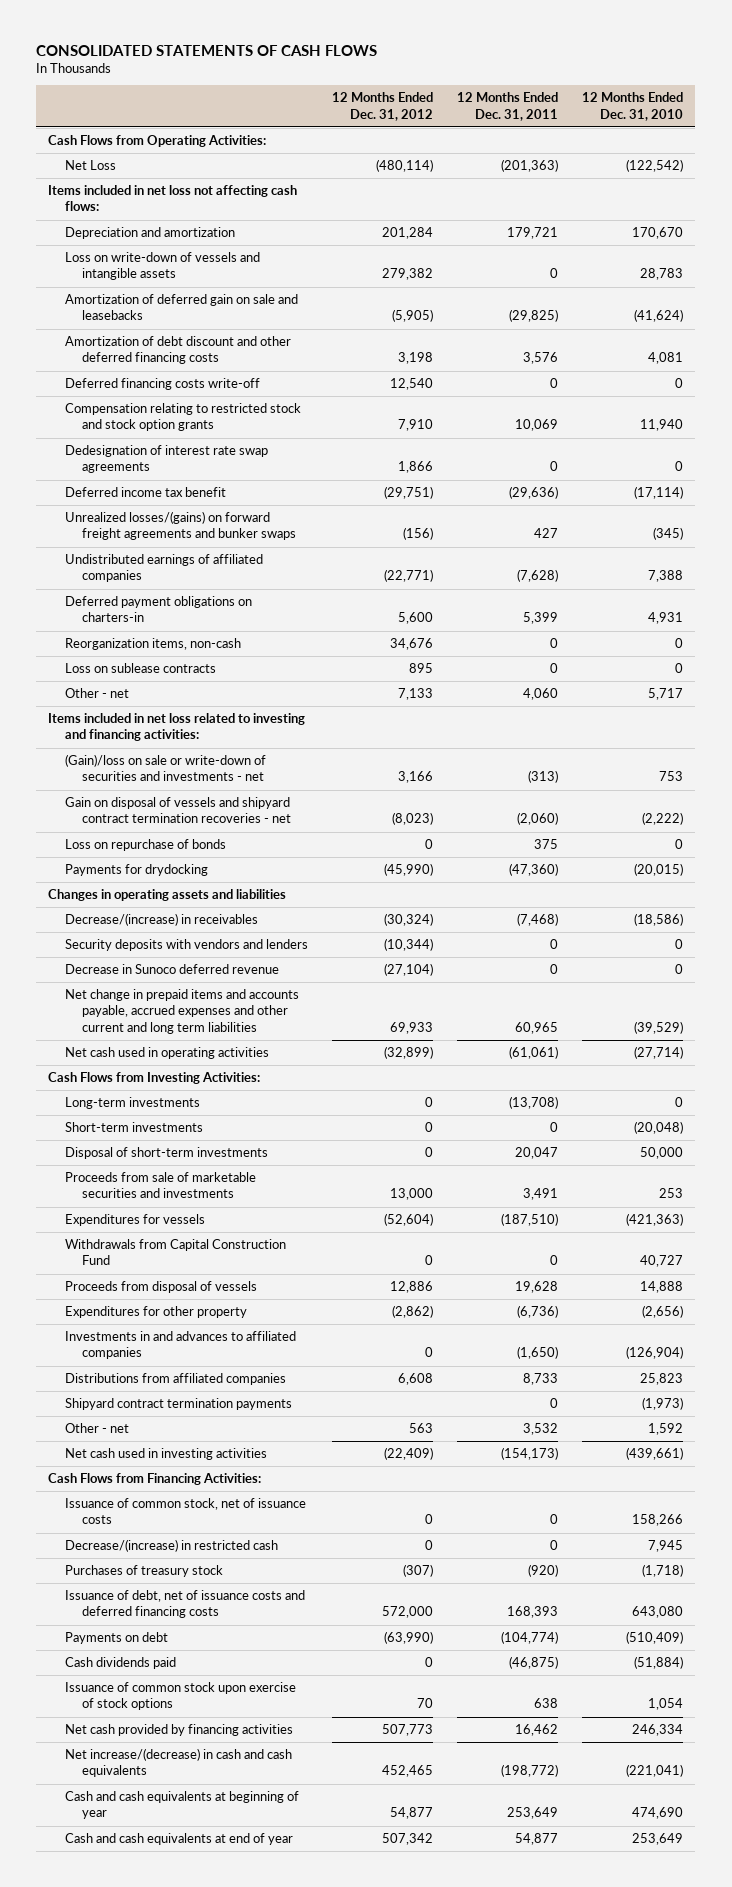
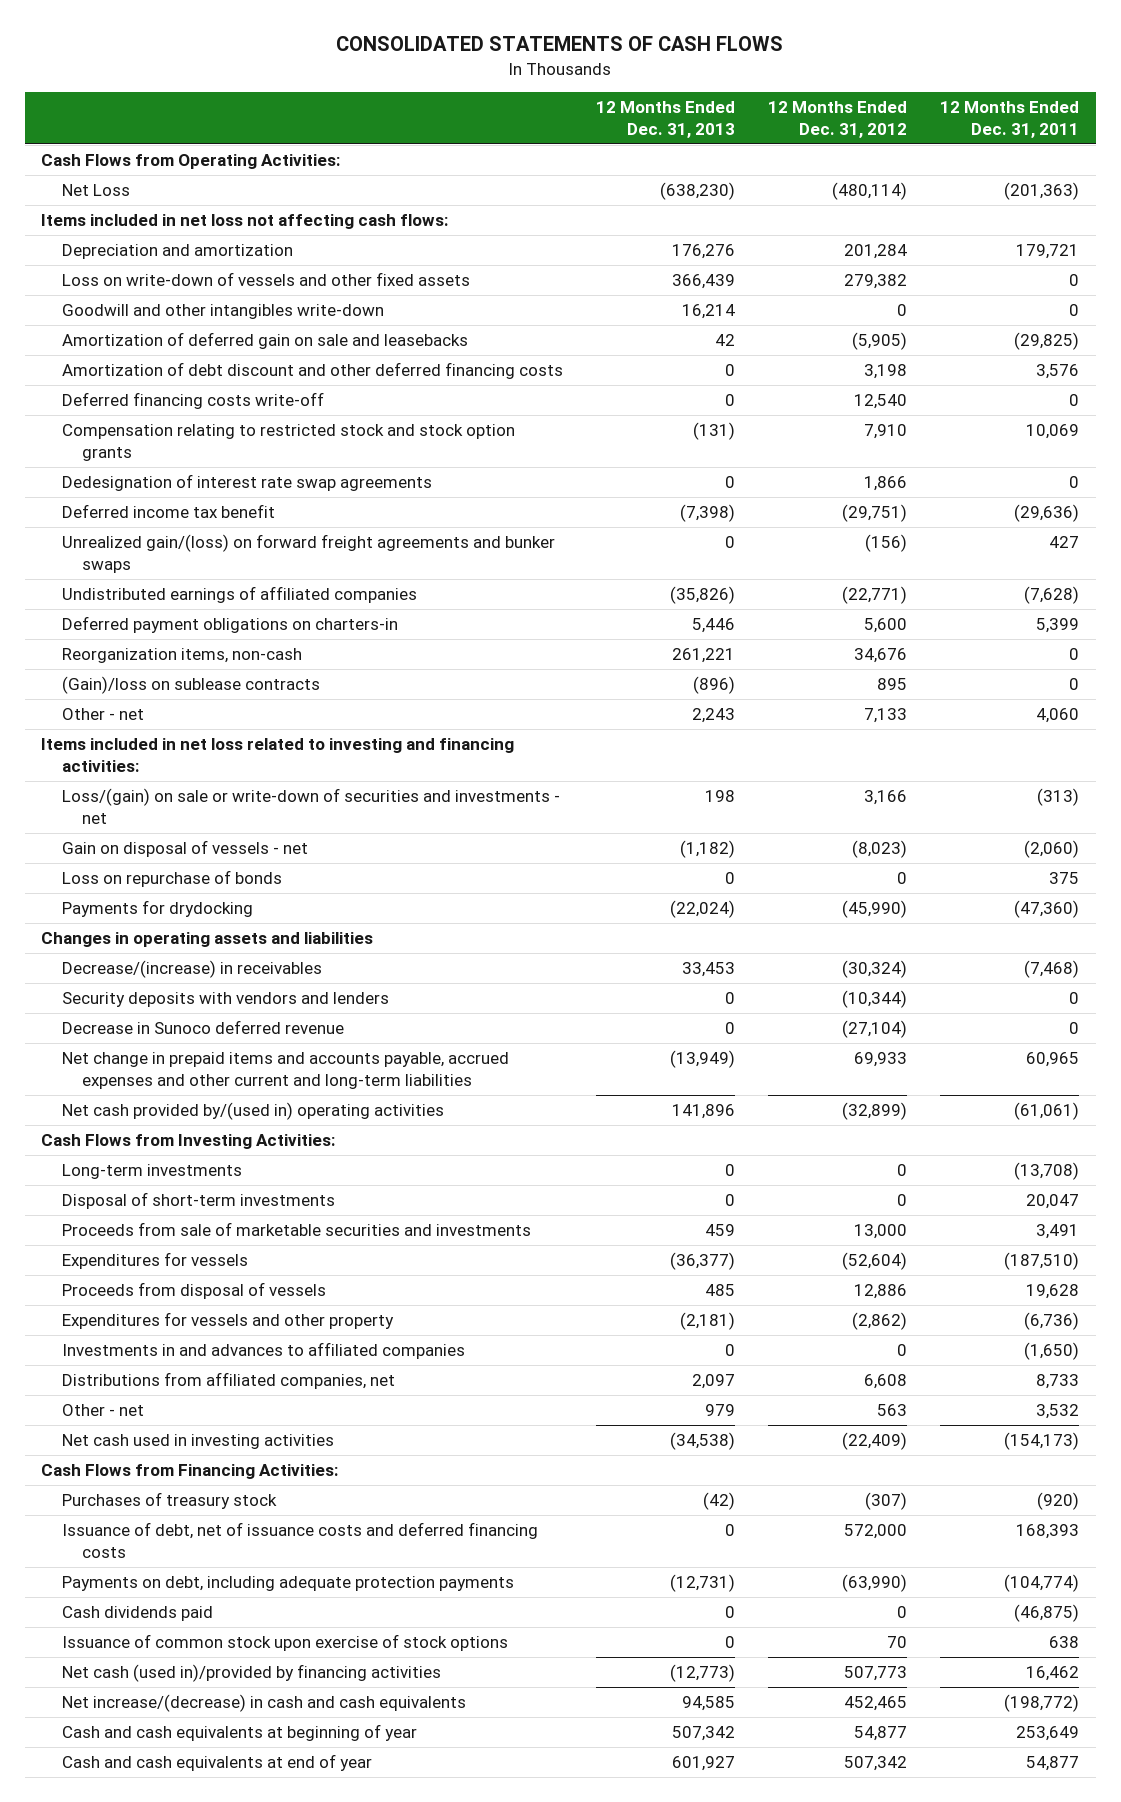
- | 12 Months Ended Dec. 31, 2012 | 12 Months Ended Dec. 31, 2011 | 12 Months Ended Dec. 31, 2010
+ | 12 Months Ended Dec. 31, 2013 | 12 Months Ended Dec. 31, 2012 | 12 Months Ended Dec. 31, 2011
- Loss on write-down of vessels and intangible assets | 279,382 | 0 | 28,783
+ Loss on write-down of vessels and other fixed assets | 366,439 | 279,382 | 0
+ Goodwill and other intangibles write-down | 16,214 | 0 | 0
- Unrealized losses/(gains) on forward freight agreements and bunker swaps | (156) | 427 | (345)
+ Unrealized gain/(loss) on forward freight agreements and bunker swaps | 0 | (156) | 427
- Loss on sublease contracts | 895 | 0 | 0
+ (Gain)/loss on sublease contracts | (896) | 895 | 0
- (Gain)/loss on sale or write-down of securities and investments - net | 3,166 | (313) | 753
- Gain on disposal of vessels and shipyard contract termination recoveries - net | (8,023) | (2,060) | (2,222)
+ Loss/(gain) on sale or write-down of securities and investments - net | 198 | 3,166 | (313)
+ Gain on disposal of vessels - net | (1,182) | (8,023) | (2,060)
- Net change in prepaid items and accounts payable, accrued expenses and other current and long term liabilities | 69,933 | 60,965 | (39,529)
- Net cash used in operating activities | (32,899) | (61,061) | (27,714)
+ Net change in prepaid items and accounts payable, accrued expenses and other current and long-term liabilities | (13,949) | 69,933 | 60,965
+ Net cash provided by/(used in) operating activities | 141,896 | (32,899) | (61,061)
- Short-term investments | 0 | 0 | (20,048)
- Withdrawals from Capital Construction Fund | 0 | 0 | 40,727
- Expenditures for other property | (2,862) | (6,736) | (2,656)
+ Expenditures for vessels and other property | (2,181) | (2,862) | (6,736)
- Distributions from affiliated companies | 6,608 | 8,733 | 25,823
- Shipyard contract termination payments | | 0 | (1,973)
+ Distributions from affiliated companies, net | 2,097 | 6,608 | 8,733
- Issuance of common stock, net of issuance costs | 0 | 0 | 158,266
- Decrease/(increase) in restricted cash | 0 | 0 | 7,945
- Payments on debt | (63,990) | (104,774) | (510,409)
+ Payments on debt, including adequate protection payments | (12,731) | (63,990) | (104,774)
- Net cash provided by financing activities | 507,773 | 16,462 | 246,334
+ Net cash (used in)/provided by financing activities | (12,773) | 507,773 | 16,462

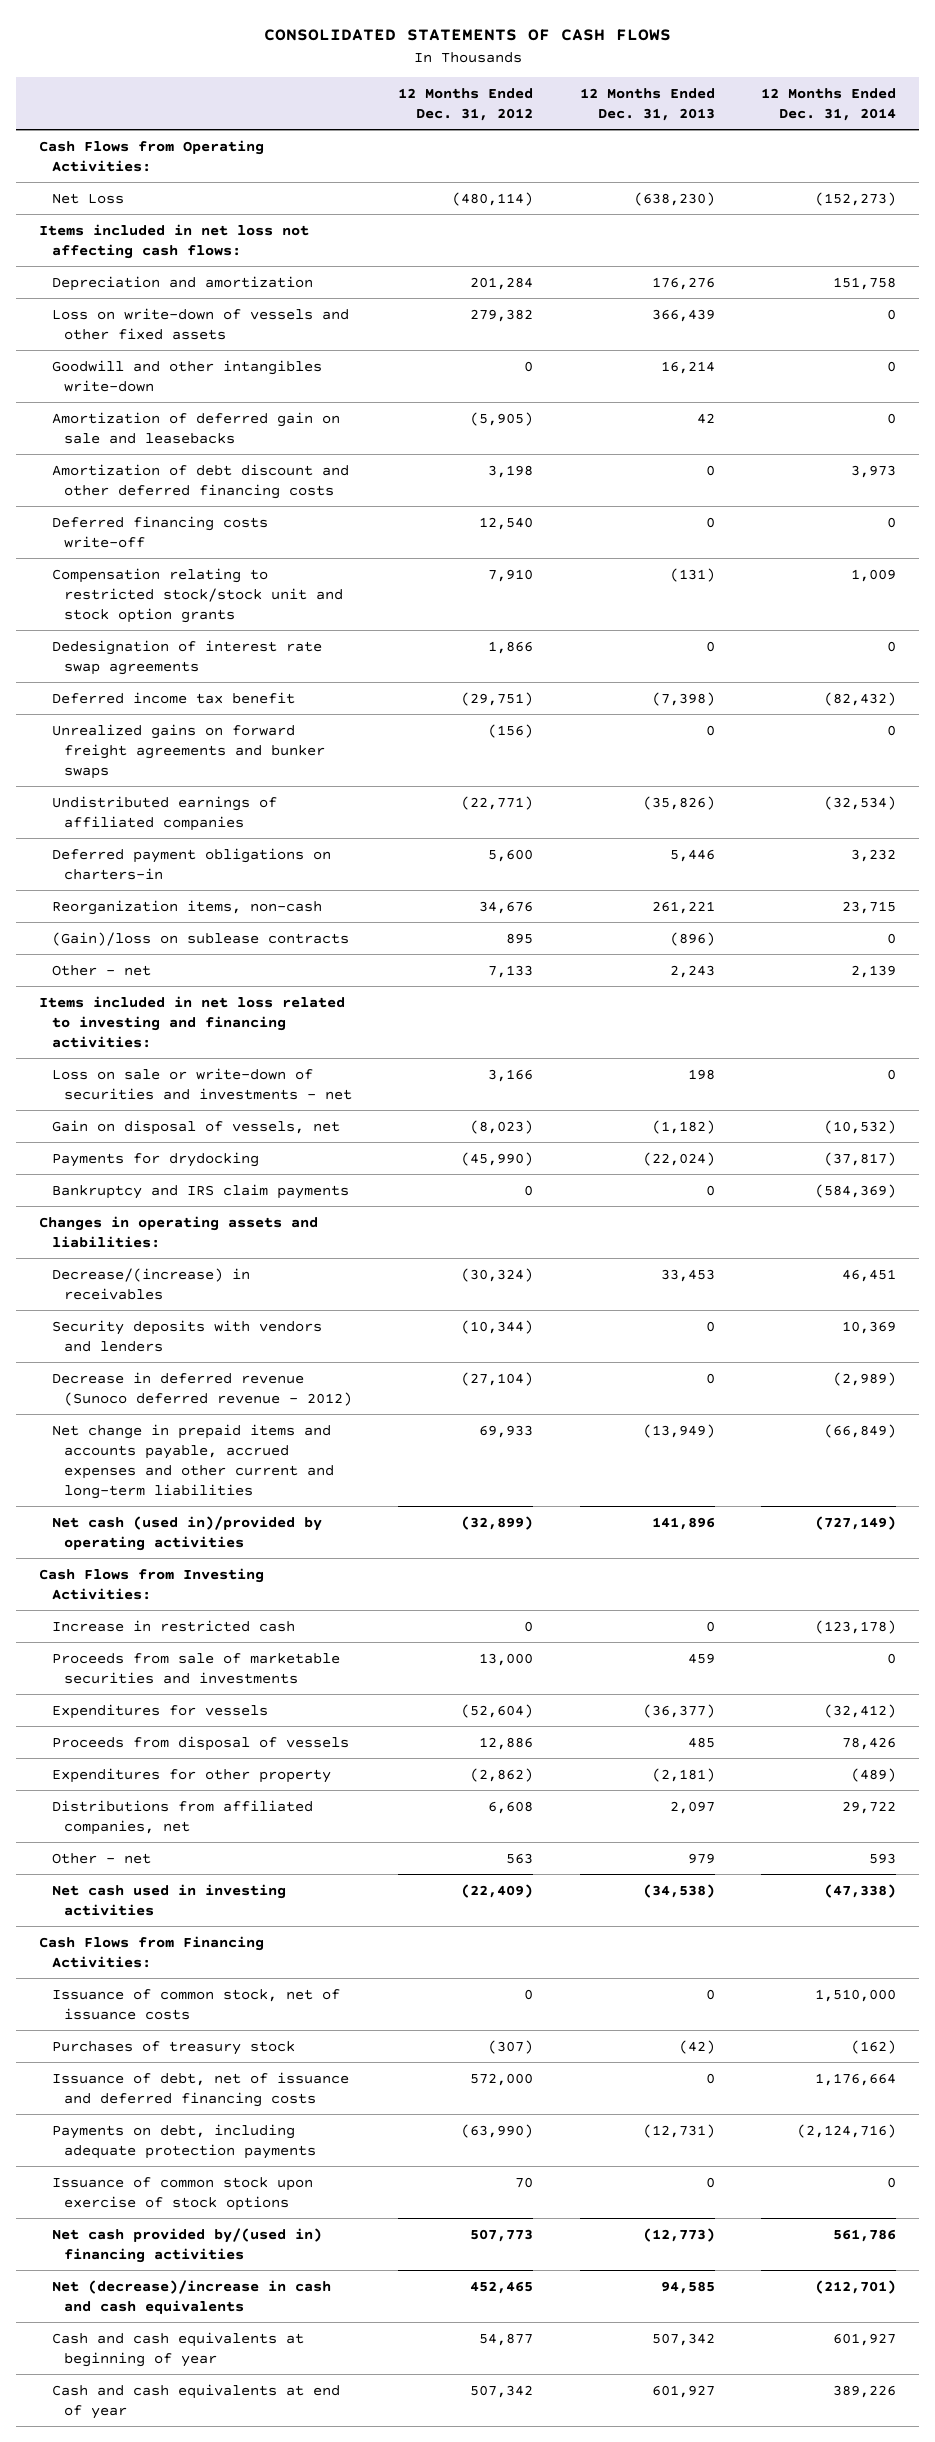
- | 12 Months Ended Dec. 31, 2013 | 12 Months Ended Dec. 31, 2012 | 12 Months Ended Dec. 31, 2011
+ | 12 Months Ended Dec. 31, 2012 | 12 Months Ended Dec. 31, 2013 | 12 Months Ended Dec. 31, 2014
- Compensation relating to restricted stock and stock option grants | (131) | 7,910 | 10,069
+ Compensation relating to restricted stock/stock unit and stock option grants | 7,910 | (131) | 1,009
- Unrealized gain/(loss) on forward freight agreements and bunker swaps | 0 | (156) | 427
+ Unrealized gains on forward freight agreements and bunker swaps | (156) | 0 | 0
- Loss/(gain) on sale or write-down of securities and investments - net | 198 | 3,166 | (313)
- Gain on disposal of vessels - net | (1,182) | (8,023) | (2,060)
- Loss on repurchase of bonds | 0 | 0 | 375
+ Loss on sale or write-down of securities and investments - net | 3,166 | 198 | 0
+ Gain on disposal of vessels, net | (8,023) | (1,182) | (10,532)
- Changes in operating assets and liabilities
+ Bankruptcy and IRS claim payments | 0 | 0 | (584,369)
+ Changes in operating assets and liabilities:
- Decrease in Sunoco deferred revenue | 0 | (27,104) | 0
+ Decrease in deferred revenue (Sunoco deferred revenue - 2012) | (27,104) | 0 | (2,989)
- Net cash provided by/(used in) operating activities | 141,896 | (32,899) | (61,061)
+ Net cash (used in)/provided by operating activities | (32,899) | 141,896 | (727,149)
- Long-term investments | 0 | 0 | (13,708)
- Disposal of short-term investments | 0 | 0 | 20,047
+ Increase in restricted cash | 0 | 0 | (123,178)
- Expenditures for vessels and other property | (2,181) | (2,862) | (6,736)
- Investments in and advances to affiliated companies | 0 | 0 | (1,650)
+ Expenditures for other property | (2,862) | (2,181) | (489)
+ Issuance of common stock, net of issuance costs | 0 | 0 | 1,510,000
- Issuance of debt, net of issuance costs and deferred financing costs | 0 | 572,000 | 168,393
+ Issuance of debt, net of issuance and deferred financing costs | 572,000 | 0 | 1,176,664
- Cash dividends paid | 0 | 0 | (46,875)
- Net cash (used in)/provided by financing activities | (12,773) | 507,773 | 16,462
- Net increase/(decrease) in cash and cash equivalents | 94,585 | 452,465 | (198,772)
+ Net cash provided by/(used in) financing activities | 507,773 | (12,773) | 561,786
+ Net (decrease)/increase in cash and cash equivalents | 452,465 | 94,585 | (212,701)

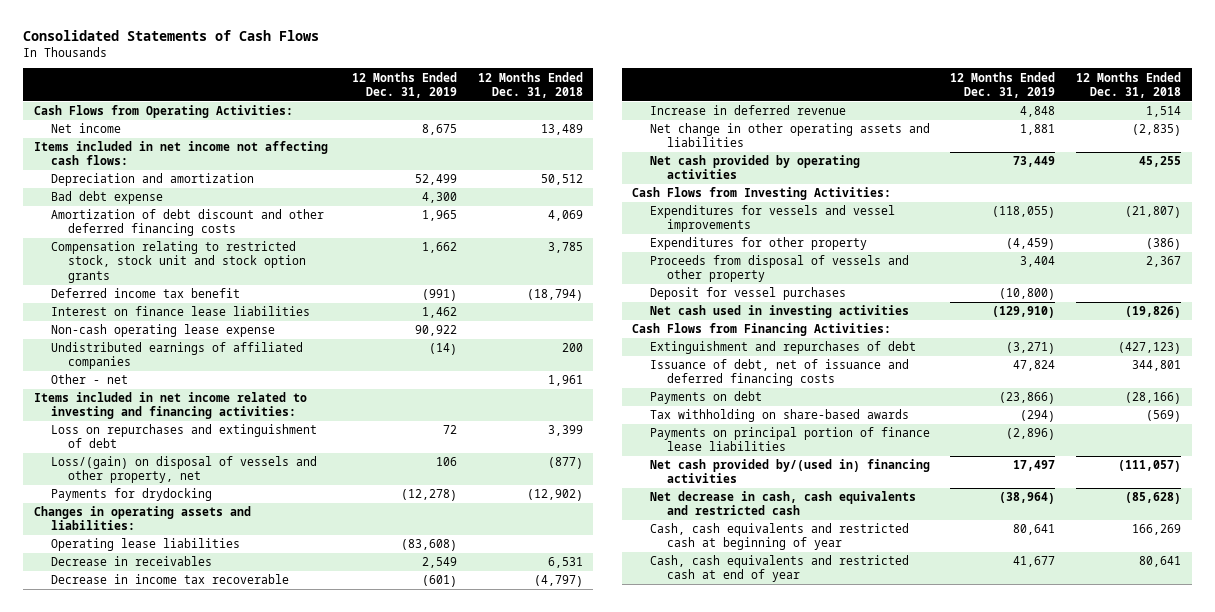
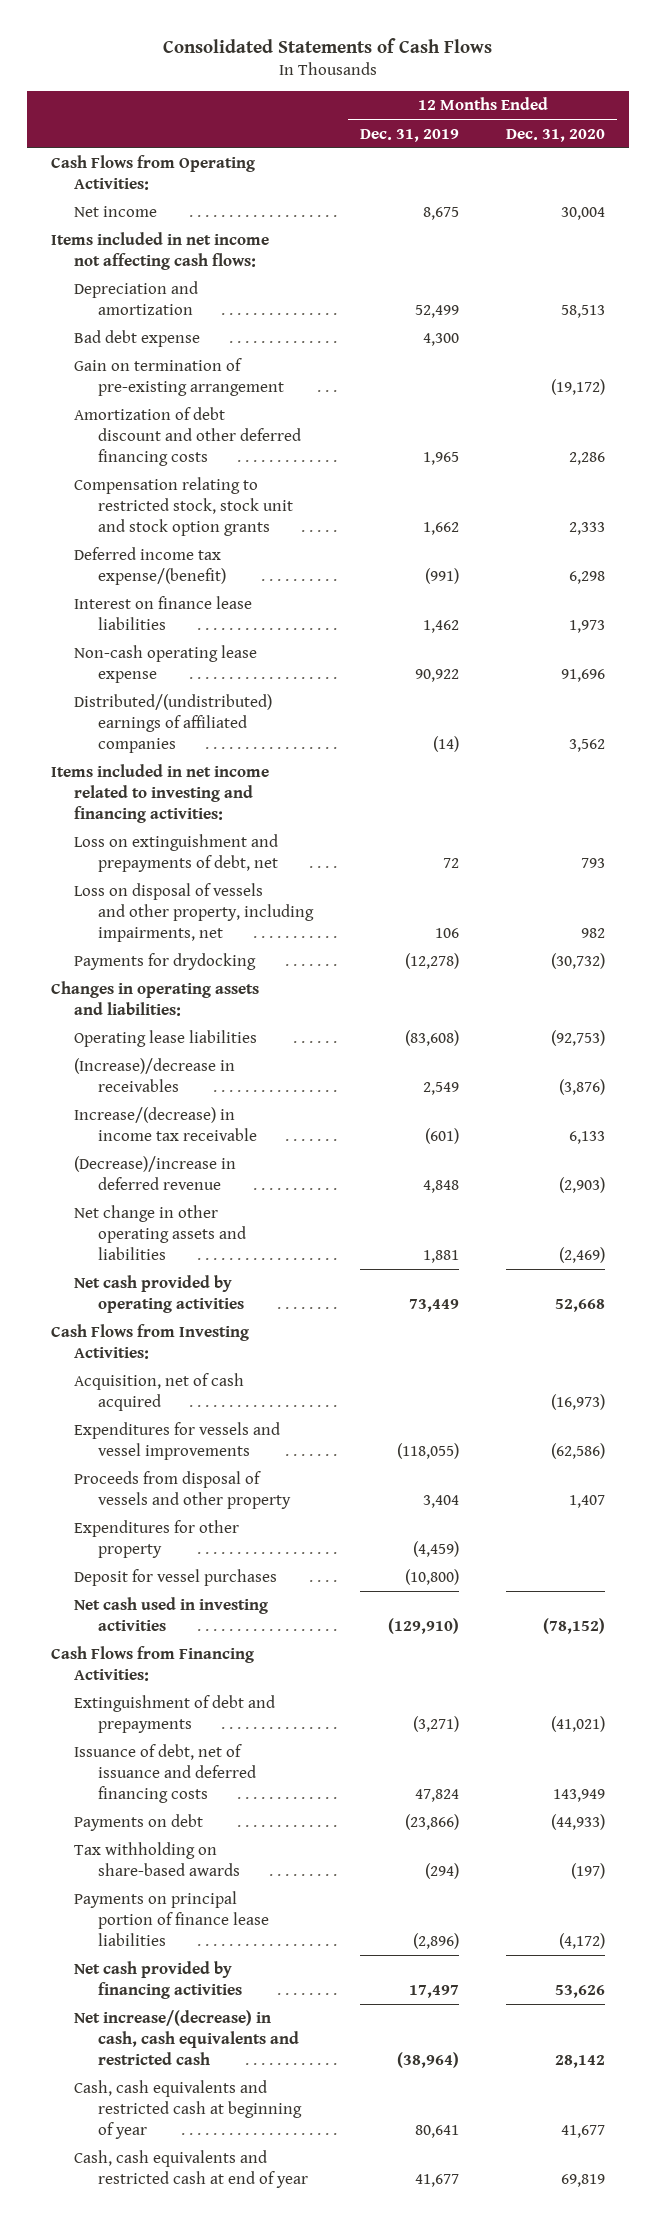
- | 12 Months Ended Dec. 31, 2019 | 12 Months Ended Dec. 31, 2018
+ | 12 Months Ended Dec. 31, 2019 | 12 Months Ended Dec. 31, 2020
+ Gain on termination of pre-existing arrangement | | (19,172)
- Deferred income tax benefit | (991) | (18,794)
+ Deferred income tax expense/(benefit) | (991) | 6,298
- Undistributed earnings of affiliated companies | (14) | 200
- Other - net | | 1,961
+ Distributed/(undistributed) earnings of affiliated companies | (14) | 3,562
- Loss on repurchases and extinguishment of debt | 72 | 3,399
- Loss/(gain) on disposal of vessels and other property, net | 106 | (877)
+ Loss on extinguishment and prepayments of debt, net | 72 | 793
+ Loss on disposal of vessels and other property, including impairments, net | 106 | 982
- Decrease in receivables | 2,549 | 6,531
- Decrease in income tax recoverable | (601) | (4,797)
- Increase in deferred revenue | 4,848 | 1,514
+ (Increase)/decrease in receivables | 2,549 | (3,876)
+ Increase/(decrease) in income tax receivable | (601) | 6,133
+ (Decrease)/increase in deferred revenue | 4,848 | (2,903)
+ Acquisition, net of cash acquired | | (16,973)
moved down: Expenditures for other property | (4,459) |
- Extinguishment and repurchases of debt | (3,271) | (427,123)
+ Extinguishment of debt and prepayments | (3,271) | (41,021)
- Net cash provided by/(used in) financing activities | 17,497 | (111,057)
- Net decrease in cash, cash equivalents and restricted cash | (38,964) | (85,628)
+ Net cash provided by financing activities | 17,497 | 53,626
+ Net increase/(decrease) in cash, cash equivalents and restricted cash | (38,964) | 28,142

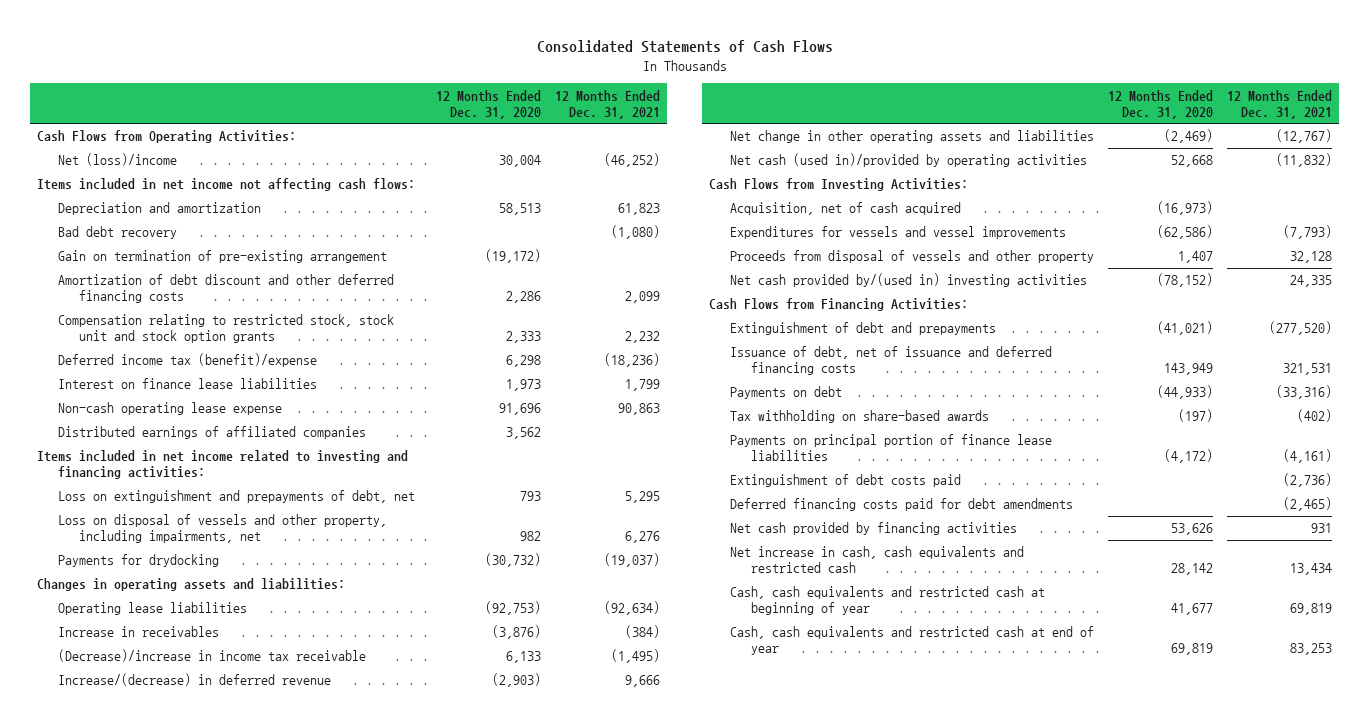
- | 12 Months Ended Dec. 31, 2019 | 12 Months Ended Dec. 31, 2020
+ | 12 Months Ended Dec. 31, 2020 | 12 Months Ended Dec. 31, 2021
- Net income | 8,675 | 30,004
+ Net (loss)/income | 30,004 | (46,252)
- Bad debt expense | 4,300 |
+ Bad debt recovery | | (1,080)
- Deferred income tax expense/(benefit) | (991) | 6,298
+ Deferred income tax (benefit)/expense | 6,298 | (18,236)
- Distributed/(undistributed) earnings of affiliated companies | (14) | 3,562
+ Distributed earnings of affiliated companies | 3,562 |
- (Increase)/decrease in receivables | 2,549 | (3,876)
- Increase/(decrease) in income tax receivable | (601) | 6,133
- (Decrease)/increase in deferred revenue | 4,848 | (2,903)
+ Increase in receivables | (3,876) | (384)
+ (Decrease)/increase in income tax receivable | 6,133 | (1,495)
+ Increase/(decrease) in deferred revenue | (2,903) | 9,666
- Net cash provided by operating activities | 73,449 | 52,668
+ Net cash (used in)/provided by operating activities | 52,668 | (11,832)
- Expenditures for other property | (4,459) |
- Deposit for vessel purchases | (10,800) |
- Net cash used in investing activities | (129,910) | (78,152)
+ Net cash provided by/(used in) investing activities | (78,152) | 24,335
+ Extinguishment of debt costs paid | | (2,736)
+ Deferred financing costs paid for debt amendments | | (2,465)
- Net increase/(decrease) in cash, cash equivalents and restricted cash | (38,964) | 28,142
+ Net increase in cash, cash equivalents and restricted cash | 28,142 | 13,434

